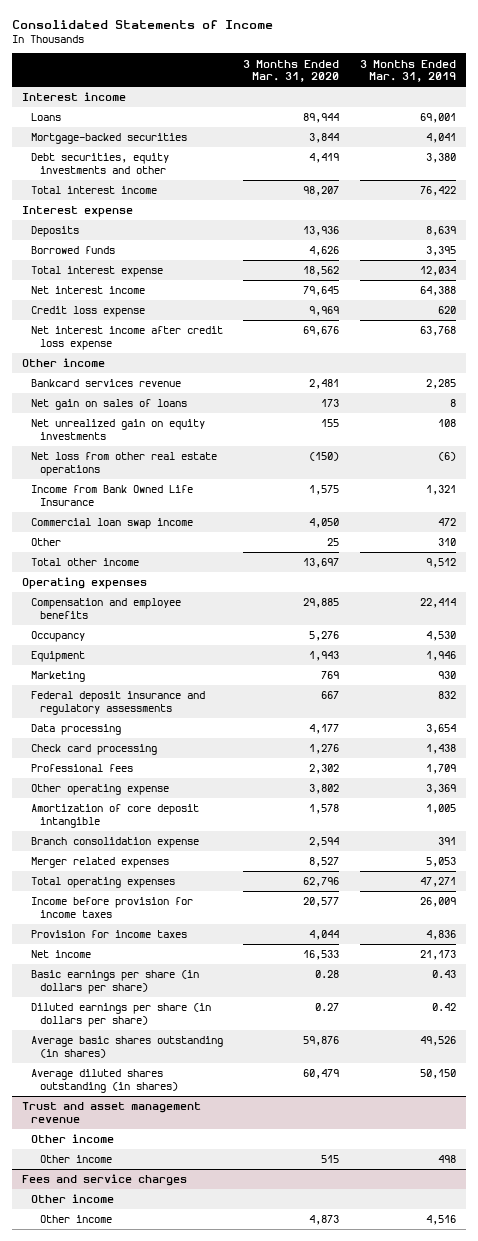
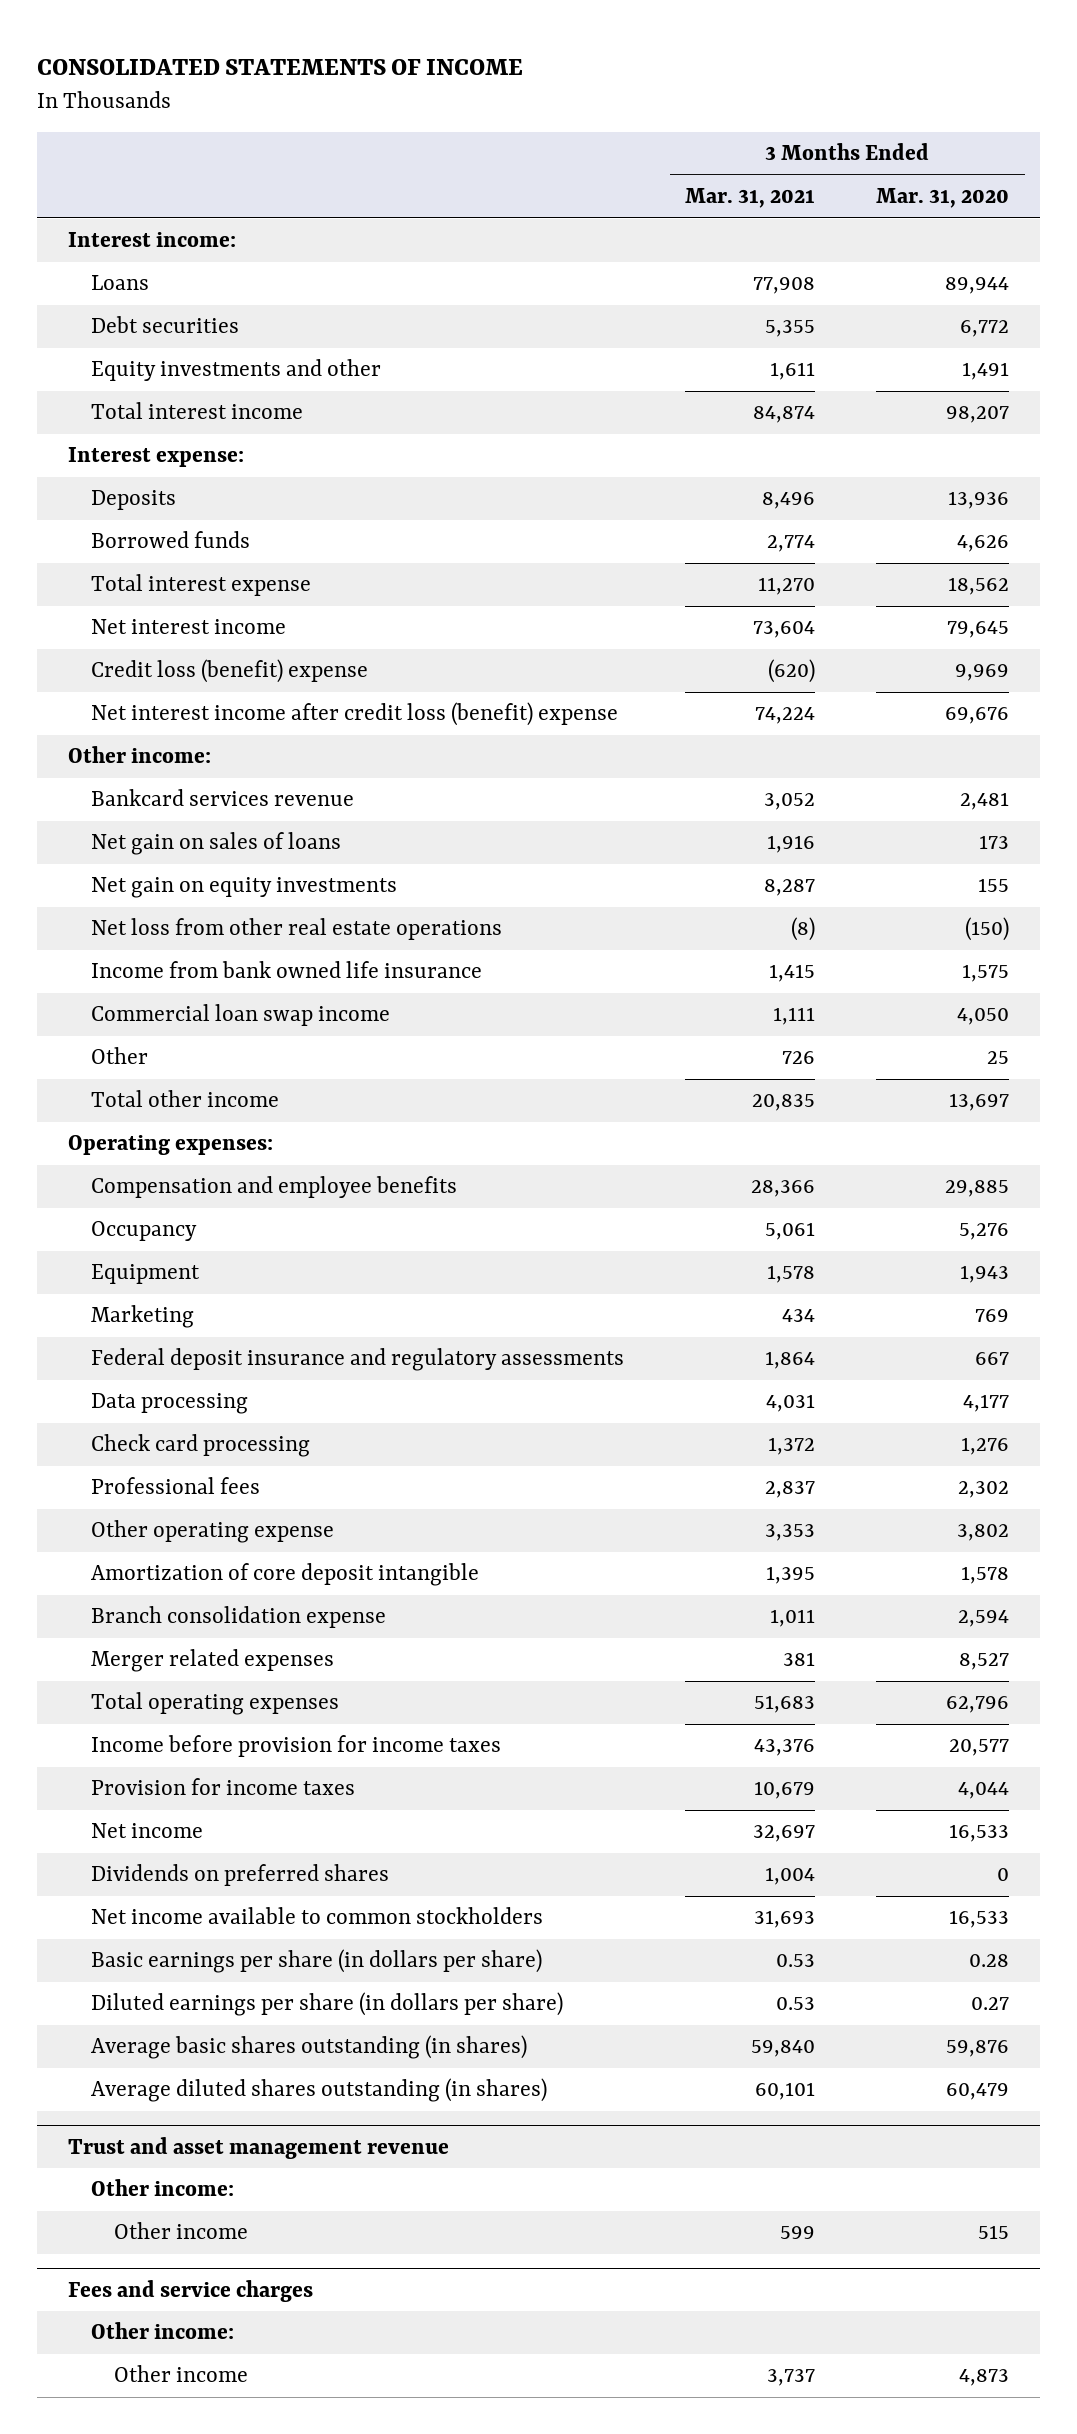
- Consolidated Statements of Income
+ CONSOLIDATED STATEMENTS OF INCOME
- | 3 Months Ended Mar. 31, 2020 | 3 Months Ended Mar. 31, 2019
+ | 3 Months Ended Mar. 31, 2021 | 3 Months Ended Mar. 31, 2020
- Interest income
+ Interest income:
- Mortgage-backed securities | 3,844 | 4,041
- Debt securities, equity investments and other | 4,419 | 3,380
+ Debt securities | 5,355 | 6,772
+ Equity investments and other | 1,611 | 1,491
- Interest expense
+ Interest expense:
- Credit loss expense | 9,969 | 620
- Net interest income after credit loss expense | 69,676 | 63,768
- Other income
+ Credit loss (benefit) expense | (620) | 9,969
+ Net interest income after credit loss (benefit) expense | 74,224 | 69,676
+ Other income:
- Net unrealized gain on equity investments | 155 | 108
+ Net gain on equity investments | 8,287 | 155
- Income from Bank Owned Life Insurance | 1,575 | 1,321
+ Income from bank owned life insurance | 1,415 | 1,575
- Operating expenses
+ Operating expenses:
+ Dividends on preferred shares | 1,004 | 0
+ Net income available to common stockholders | 31,693 | 16,533
@ Trust and asset management revenue
- Other income
+ Other income:
@ Fees and service charges
- Other income
+ Other income:

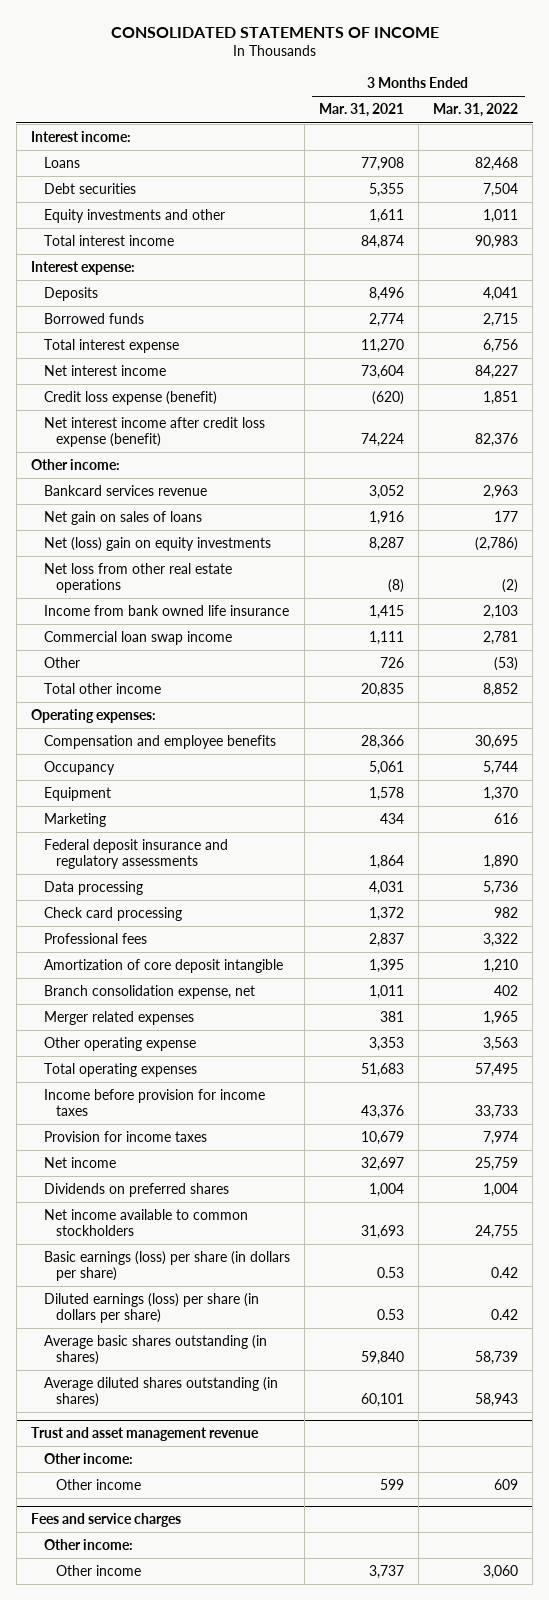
- | 3 Months Ended Mar. 31, 2021 | 3 Months Ended Mar. 31, 2020
+ | 3 Months Ended Mar. 31, 2021 | 3 Months Ended Mar. 31, 2022
- Credit loss (benefit) expense | (620) | 9,969
- Net interest income after credit loss (benefit) expense | 74,224 | 69,676
+ Credit loss expense (benefit) | (620) | 1,851
+ Net interest income after credit loss expense (benefit) | 74,224 | 82,376
- Net gain on equity investments | 8,287 | 155
+ Net (loss) gain on equity investments | 8,287 | (2,786)
- Branch consolidation expense | 1,011 | 2,594
+ Branch consolidation expense, net | 1,011 | 402
moved down: Other operating expense | 3,353 | 3,563
- Basic earnings per share (in dollars per share) | 0.53 | 0.28
- Diluted earnings per share (in dollars per share) | 0.53 | 0.27
+ Basic earnings (loss) per share (in dollars per share) | 0.53 | 0.42
+ Diluted earnings (loss) per share (in dollars per share) | 0.53 | 0.42

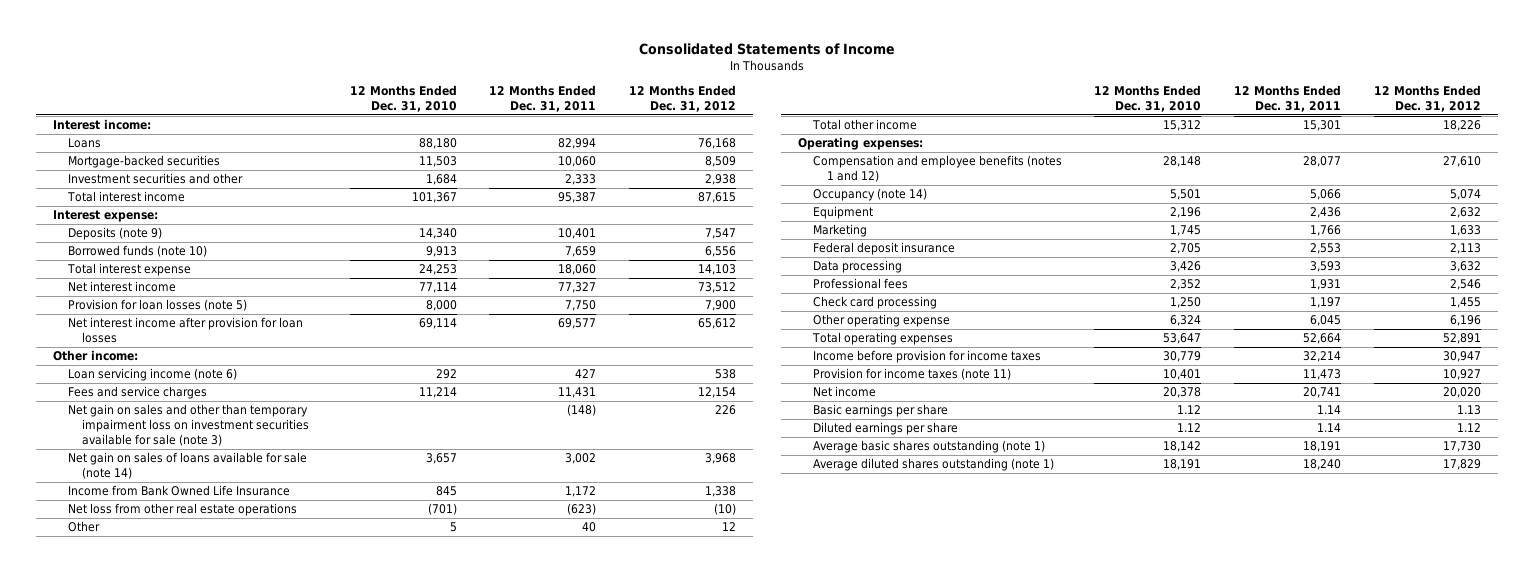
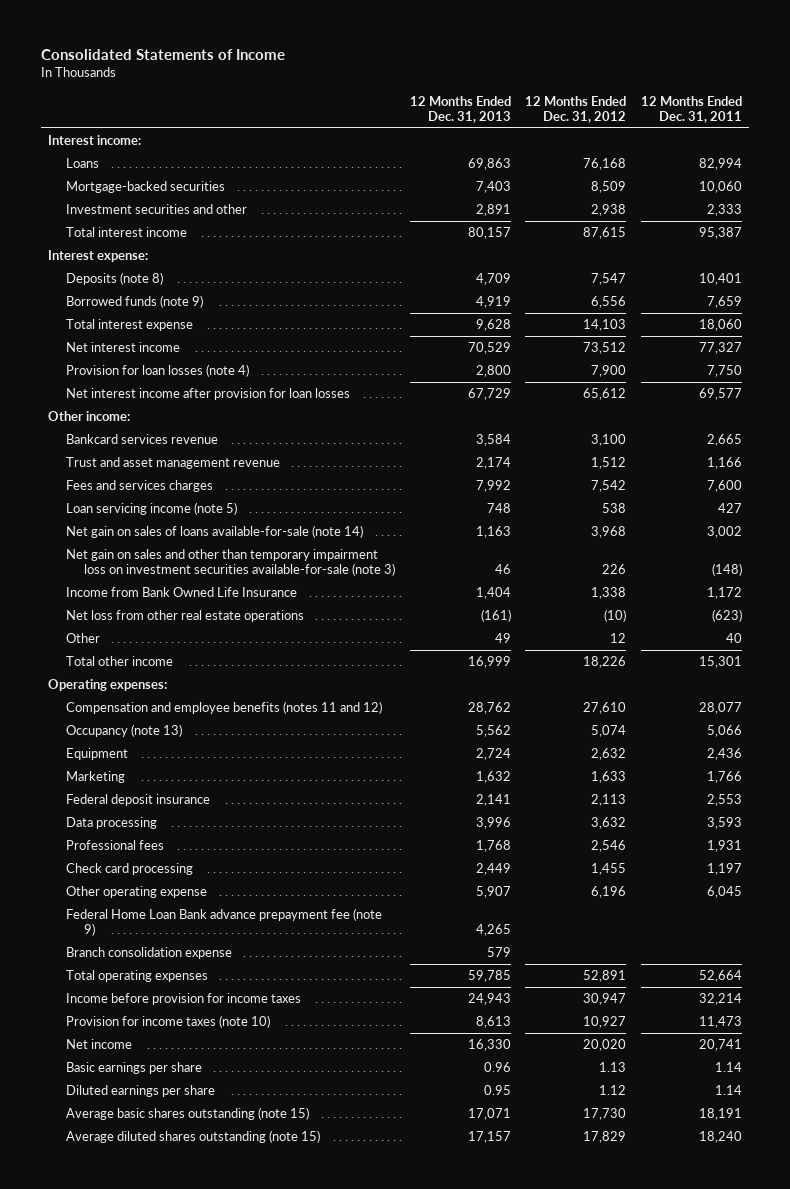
- | 12 Months Ended Dec. 31, 2010 | 12 Months Ended Dec. 31, 2011 | 12 Months Ended Dec. 31, 2012
+ | 12 Months Ended Dec. 31, 2013 | 12 Months Ended Dec. 31, 2012 | 12 Months Ended Dec. 31, 2011
- Deposits (note 9) | 14,340 | 10,401 | 7,547
- Borrowed funds (note 10) | 9,913 | 7,659 | 6,556
+ Deposits (note 8) | 4,709 | 7,547 | 10,401
+ Borrowed funds (note 9) | 4,919 | 6,556 | 7,659
- Provision for loan losses (note 5) | 8,000 | 7,750 | 7,900
+ Provision for loan losses (note 4) | 2,800 | 7,900 | 7,750
- Loan servicing income (note 6) | 292 | 427 | 538
- Fees and service charges | 11,214 | 11,431 | 12,154
- Net gain on sales and other than temporary impairment loss on investment securities available for sale (note 3) | | (148) | 226
- Net gain on sales of loans available for sale (note 14) | 3,657 | 3,002 | 3,968
+ Bankcard services revenue | 3,584 | 3,100 | 2,665
+ Trust and asset management revenue | 2,174 | 1,512 | 1,166
+ Fees and services charges | 7,992 | 7,542 | 7,600
+ Loan servicing income (note 5) | 748 | 538 | 427
+ Net gain on sales of loans available-for-sale (note 14) | 1,163 | 3,968 | 3,002
+ Net gain on sales and other than temporary impairment loss on investment securities available-for-sale (note 3) | 46 | 226 | (148)
- Compensation and employee benefits (notes 1 and 12) | 28,148 | 28,077 | 27,610
- Occupancy (note 14) | 5,501 | 5,066 | 5,074
+ Compensation and employee benefits (notes 11 and 12) | 28,762 | 27,610 | 28,077
+ Occupancy (note 13) | 5,562 | 5,074 | 5,066
+ Federal Home Loan Bank advance prepayment fee (note 9) | 4,265 | |
+ Branch consolidation expense | 579 | |
- Provision for income taxes (note 11) | 10,401 | 11,473 | 10,927
+ Provision for income taxes (note 10) | 8,613 | 10,927 | 11,473
- Average basic shares outstanding (note 1) | 18,142 | 18,191 | 17,730
- Average diluted shares outstanding (note 1) | 18,191 | 18,240 | 17,829
+ Average basic shares outstanding (note 15) | 17,071 | 17,730 | 18,191
+ Average diluted shares outstanding (note 15) | 17,157 | 17,829 | 18,240

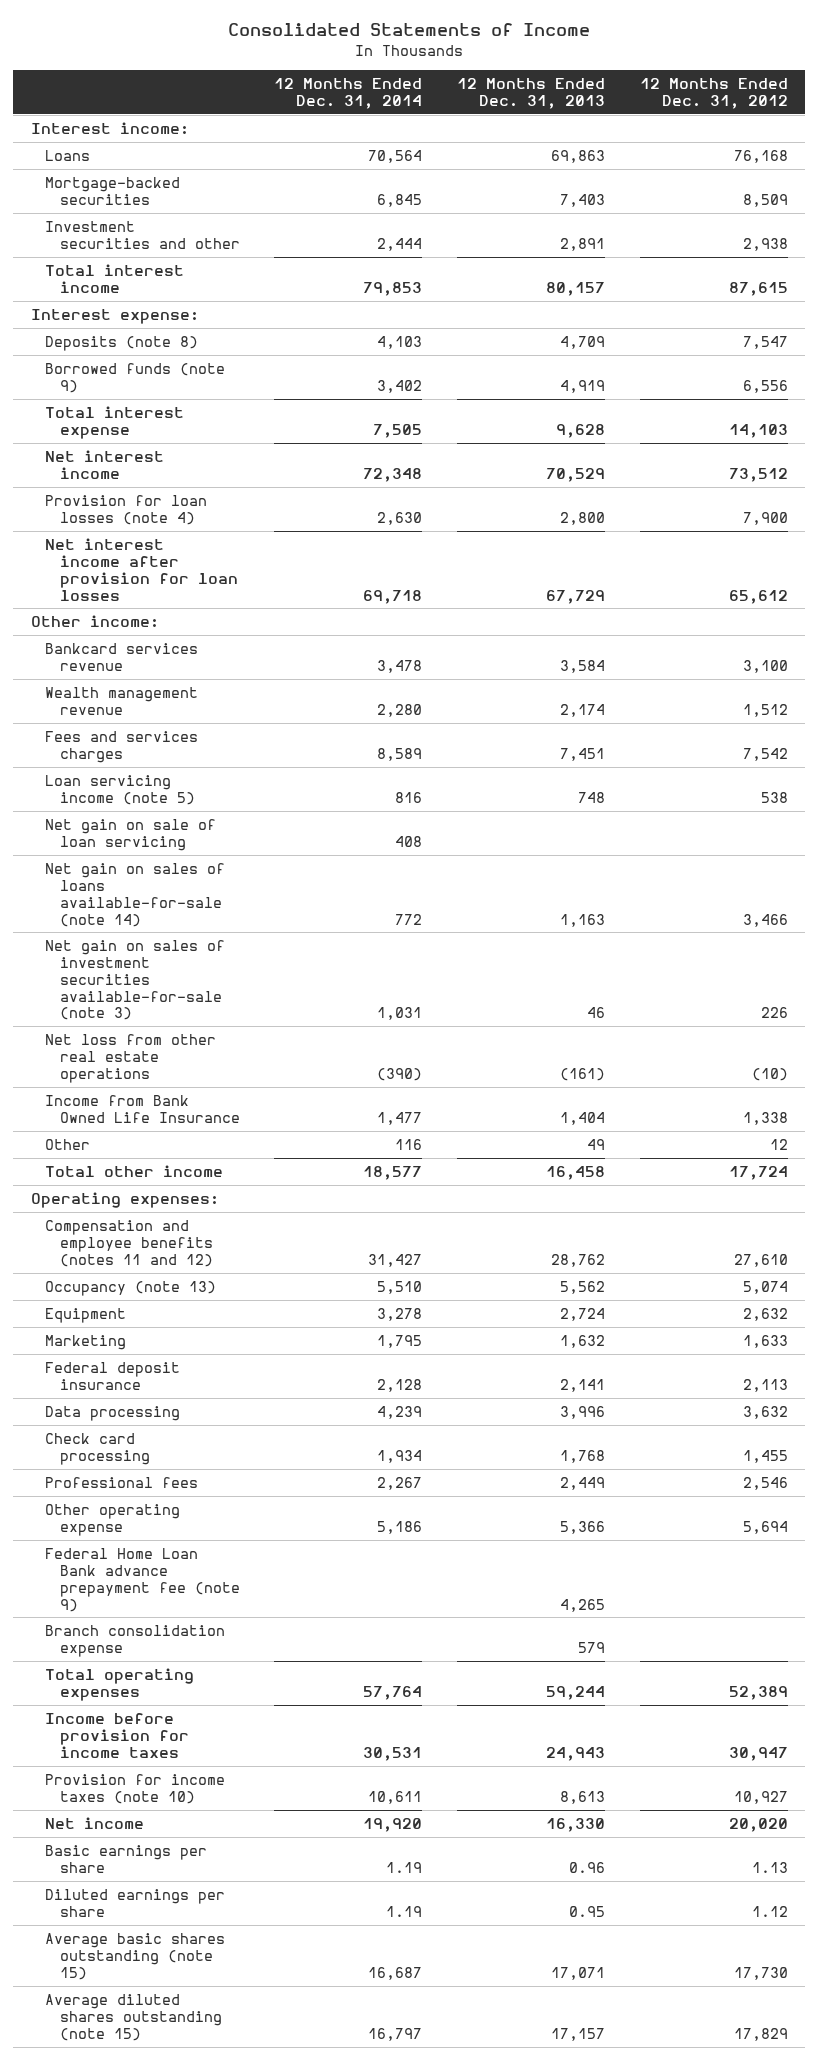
- | 12 Months Ended Dec. 31, 2013 | 12 Months Ended Dec. 31, 2012 | 12 Months Ended Dec. 31, 2011
+ | 12 Months Ended Dec. 31, 2014 | 12 Months Ended Dec. 31, 2013 | 12 Months Ended Dec. 31, 2012
- Trust and asset management revenue | 2,174 | 1,512 | 1,166
- Fees and services charges | 7,992 | 7,542 | 7,600
+ Wealth management revenue | 2,280 | 2,174 | 1,512
+ Fees and services charges | 8,589 | 7,451 | 7,542
- Net gain on sales of loans available-for-sale (note 14) | 1,163 | 3,968 | 3,002
- Net gain on sales and other than temporary impairment loss on investment securities available-for-sale (note 3) | 46 | 226 | (148)
+ Net gain on sale of loan servicing | 408 | |
+ Net gain on sales of loans available-for-sale (note 14) | 772 | 1,163 | 3,466
+ Net gain on sales of investment securities available-for-sale (note 3) | 1,031 | 46 | 226
moved down: Income from Bank Owned Life Insurance | 1,477 | 1,404 | 1,338
- Total other income | 16,999 | 18,226 | 15,301
+ Total other income | 18,577 | 16,458 | 17,724
- Professional fees | 1,768 | 2,546 | 1,931
- Check card processing | 2,449 | 1,455 | 1,197
- Other operating expense | 5,907 | 6,196 | 6,045
+ Check card processing | 1,934 | 1,768 | 1,455
+ Professional fees | 2,267 | 2,449 | 2,546
+ Other operating expense | 5,186 | 5,366 | 5,694
- Total operating expenses | 59,785 | 52,891 | 52,664
+ Total operating expenses | 57,764 | 59,244 | 52,389

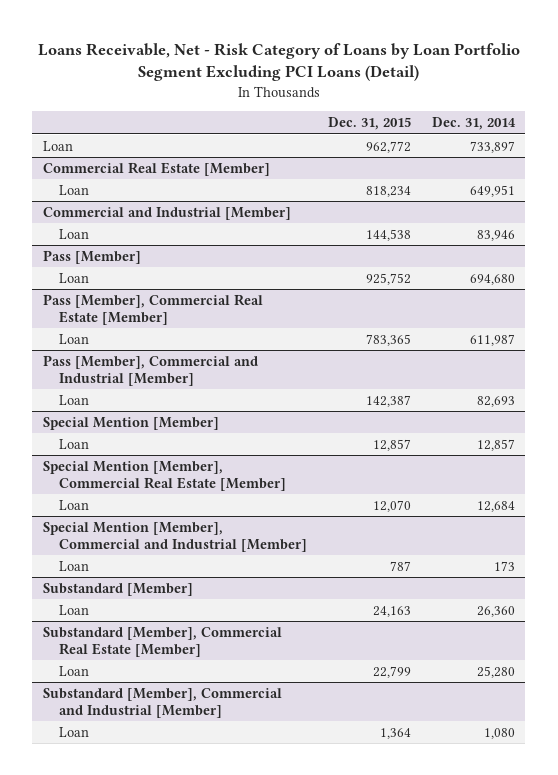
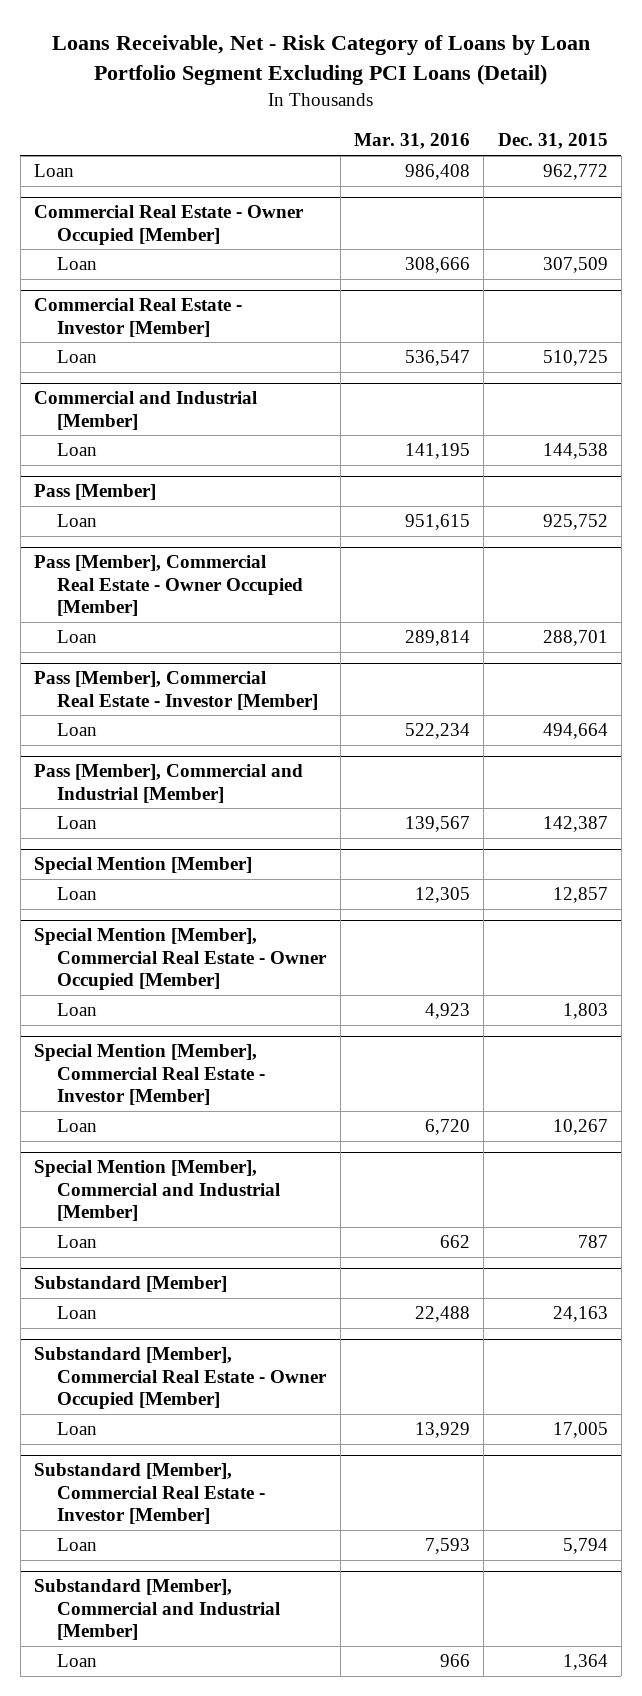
- | Dec. 31, 2015 | Dec. 31, 2014
+ | Mar. 31, 2016 | Dec. 31, 2015
- Commercial Real Estate [Member]
- Loan | 818,234 | 649,951
+ Commercial Real Estate - Owner Occupied [Member]
+ Loan | 308,666 | 307,509
+ Commercial Real Estate - Investor [Member]
+ Loan | 536,547 | 510,725
- Pass [Member], Commercial Real Estate [Member]
- Loan | 783,365 | 611,987
+ Pass [Member], Commercial Real Estate - Owner Occupied [Member]
+ Loan | 289,814 | 288,701
+ Pass [Member], Commercial Real Estate - Investor [Member]
+ Loan | 522,234 | 494,664
- Special Mention [Member], Commercial Real Estate [Member]
- Loan | 12,070 | 12,684
+ Special Mention [Member], Commercial Real Estate - Owner Occupied [Member]
+ Loan | 4,923 | 1,803
+ Special Mention [Member], Commercial Real Estate - Investor [Member]
+ Loan | 6,720 | 10,267
- Substandard [Member], Commercial Real Estate [Member]
- Loan | 22,799 | 25,280
+ Substandard [Member], Commercial Real Estate - Owner Occupied [Member]
+ Loan | 13,929 | 17,005
+ Substandard [Member], Commercial Real Estate - Investor [Member]
+ Loan | 7,593 | 5,794

